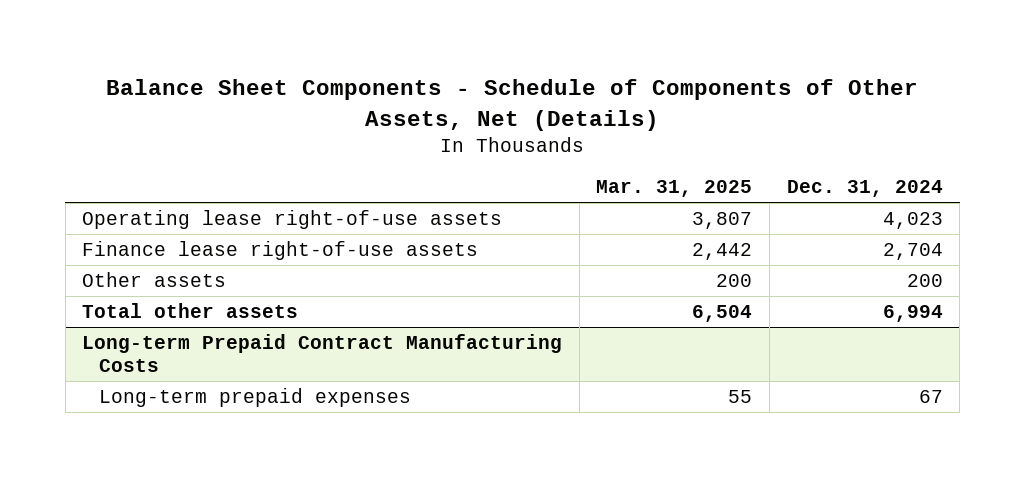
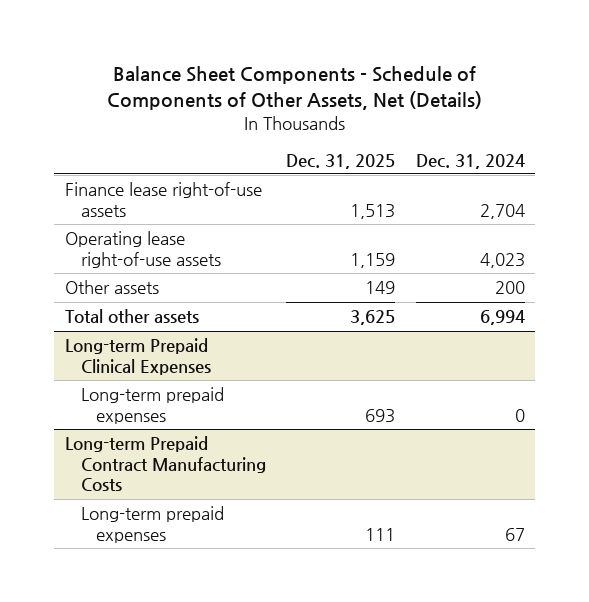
- | Mar. 31, 2025 | Dec. 31, 2024
+ | Dec. 31, 2025 | Dec. 31, 2024
moved down: Operating lease right-of-use assets | 1,159 | 4,023
+ Long-term Prepaid Clinical Expenses
+ Long-term prepaid expenses | 693 | 0

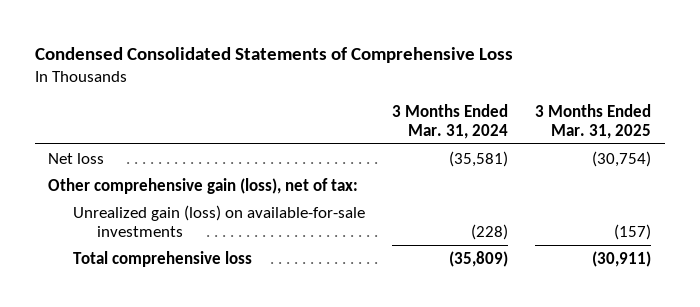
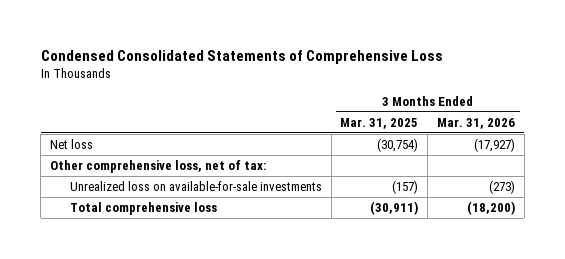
- | 3 Months Ended Mar. 31, 2024 | 3 Months Ended Mar. 31, 2025
+ | 3 Months Ended Mar. 31, 2025 | 3 Months Ended Mar. 31, 2026
- Other comprehensive gain (loss), net of tax:
- Unrealized gain (loss) on available-for-sale investments | (228) | (157)
+ Other comprehensive loss, net of tax:
+ Unrealized loss on available-for-sale investments | (157) | (273)

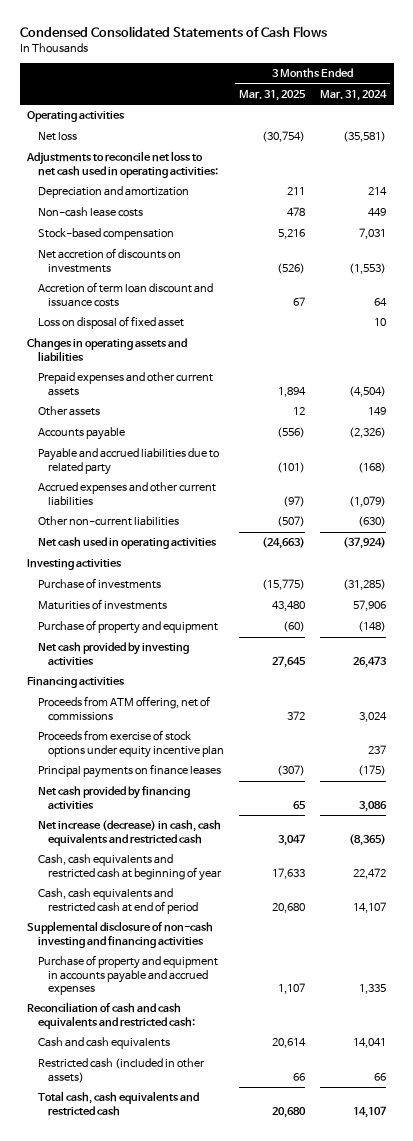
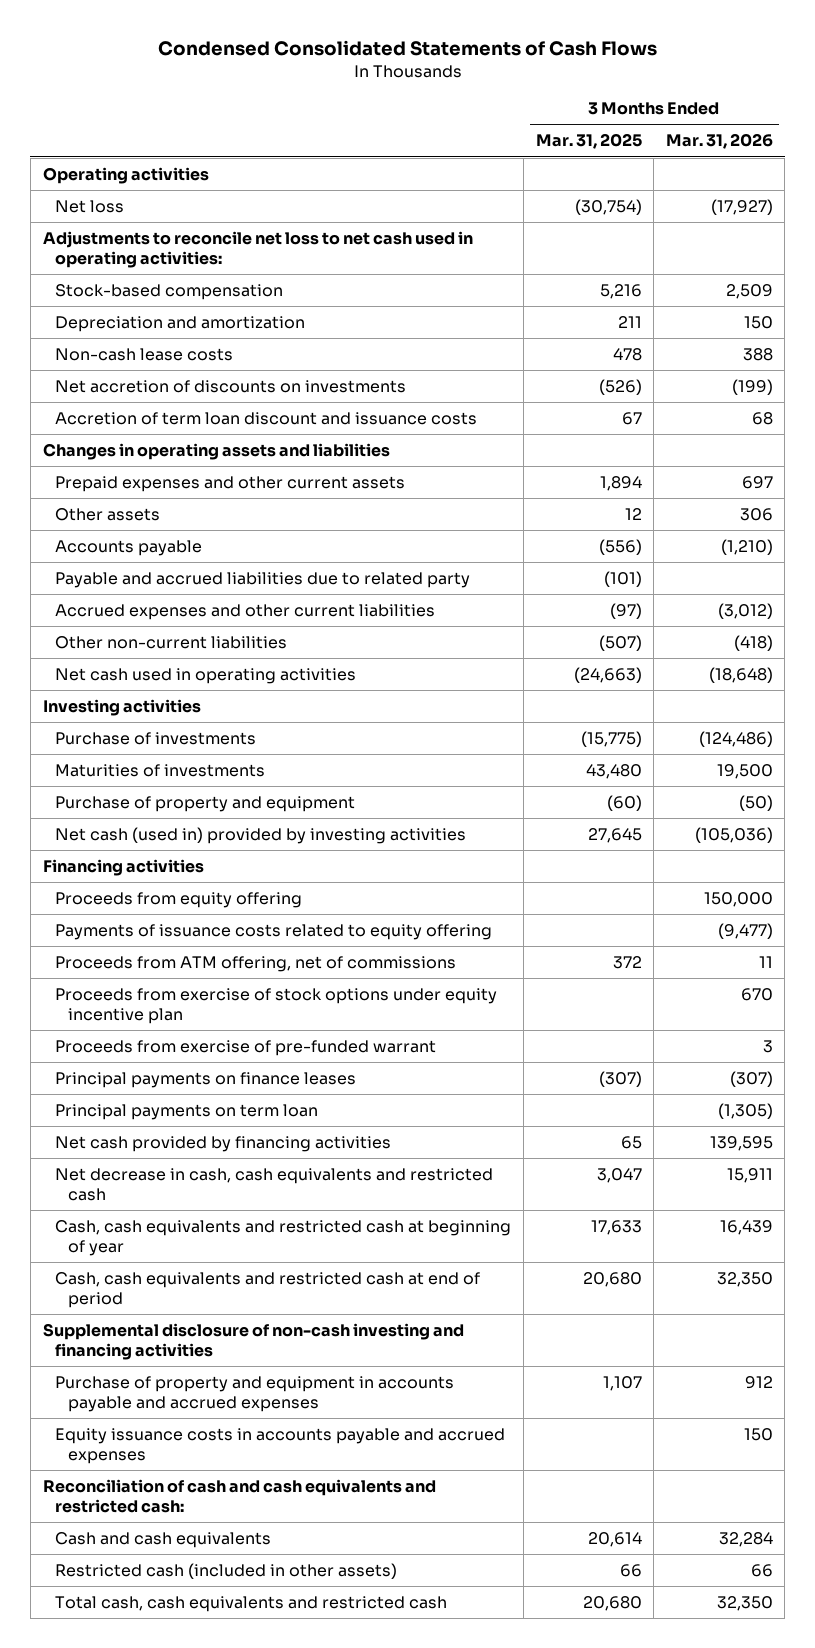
- | 3 Months Ended Mar. 31, 2025 | 3 Months Ended Mar. 31, 2024
+ | 3 Months Ended Mar. 31, 2025 | 3 Months Ended Mar. 31, 2026
moved up: Stock-based compensation | 5,216 | 2,509
- Loss on disposal of fixed asset | | 10
- Net cash provided by investing activities | 27,645 | 26,473
+ Net cash (used in) provided by investing activities | 27,645 | (105,036)
+ Proceeds from equity offering | | 150,000
+ Payments of issuance costs related to equity offering | | (9,477)
+ Proceeds from exercise of pre-funded warrant | | 3
+ Principal payments on term loan | | (1,305)
- Net increase (decrease) in cash, cash equivalents and restricted cash | 3,047 | (8,365)
+ Net decrease in cash, cash equivalents and restricted cash | 3,047 | 15,911
+ Equity issuance costs in accounts payable and accrued expenses | | 150

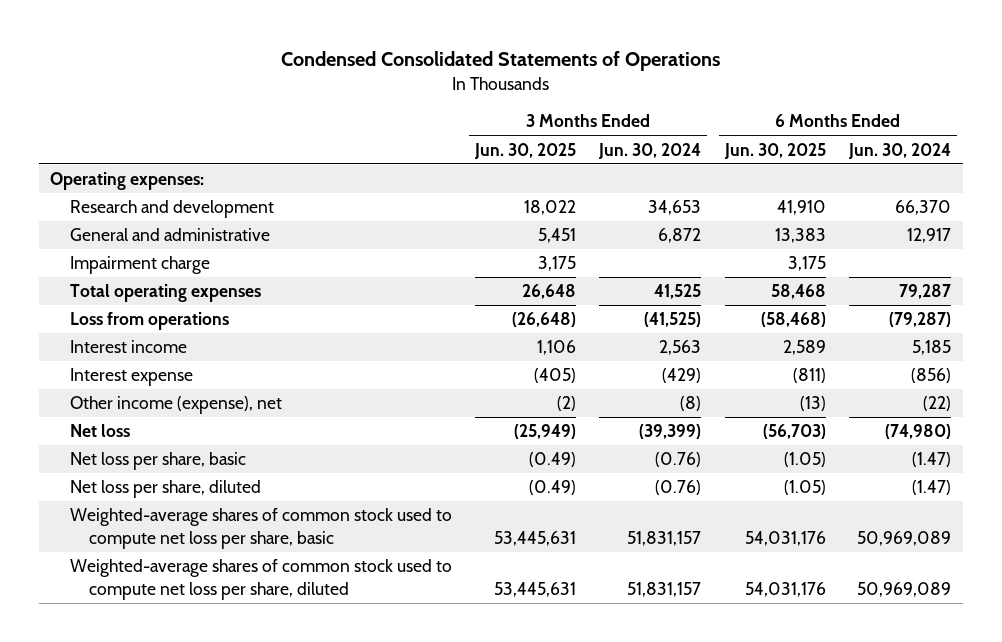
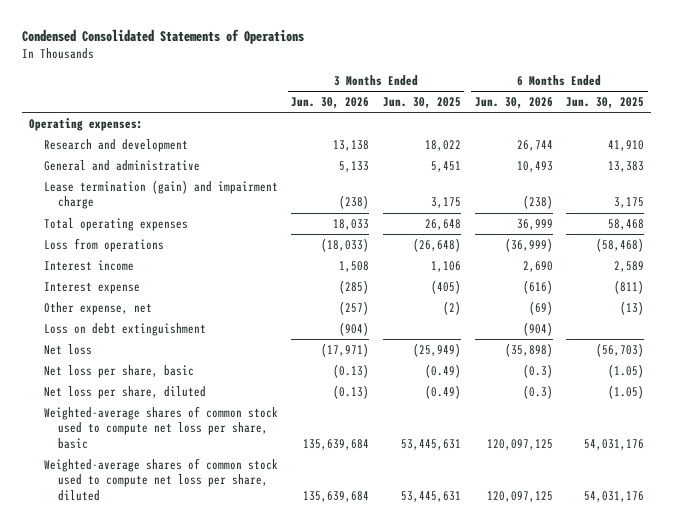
- | 3 Months Ended Jun. 30, 2025 | 3 Months Ended Jun. 30, 2024 | 6 Months Ended Jun. 30, 2025 | 6 Months Ended Jun. 30, 2024
+ | 3 Months Ended Jun. 30, 2026 | 3 Months Ended Jun. 30, 2025 | 6 Months Ended Jun. 30, 2026 | 6 Months Ended Jun. 30, 2025
- Impairment charge | 3,175 | | 3,175 |
+ Lease termination (gain) and impairment charge | (238) | 3,175 | (238) | 3,175
- Other income (expense), net | (2) | (8) | (13) | (22)
+ Other expense, net | (257) | (2) | (69) | (13)
+ Loss on debt extinguishment | (904) | | (904) |

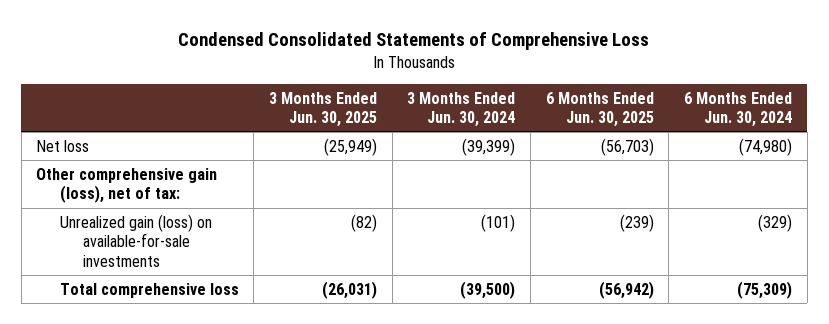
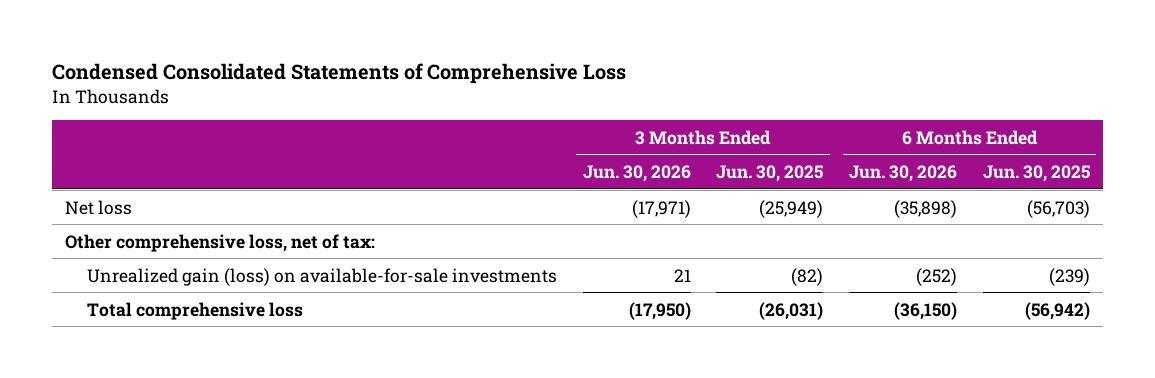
- | 3 Months Ended Jun. 30, 2025 | 3 Months Ended Jun. 30, 2024 | 6 Months Ended Jun. 30, 2025 | 6 Months Ended Jun. 30, 2024
+ | 3 Months Ended Jun. 30, 2026 | 3 Months Ended Jun. 30, 2025 | 6 Months Ended Jun. 30, 2026 | 6 Months Ended Jun. 30, 2025
- Other comprehensive gain (loss), net of tax:
+ Other comprehensive loss, net of tax:

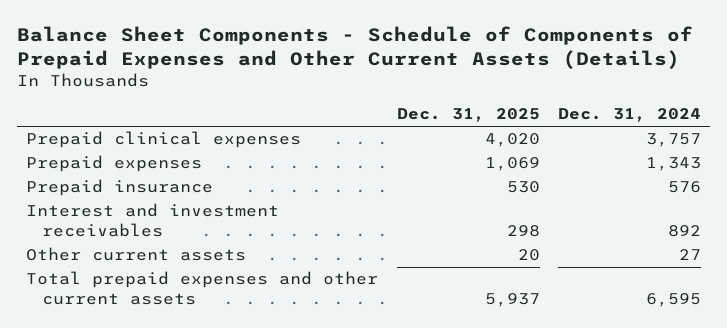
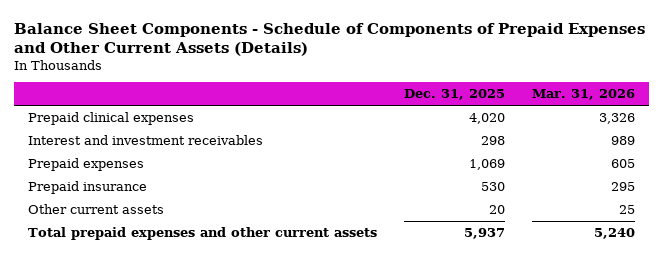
- | Dec. 31, 2025 | Dec. 31, 2024
+ | Dec. 31, 2025 | Mar. 31, 2026
moved up: Interest and investment receivables | 298 | 989

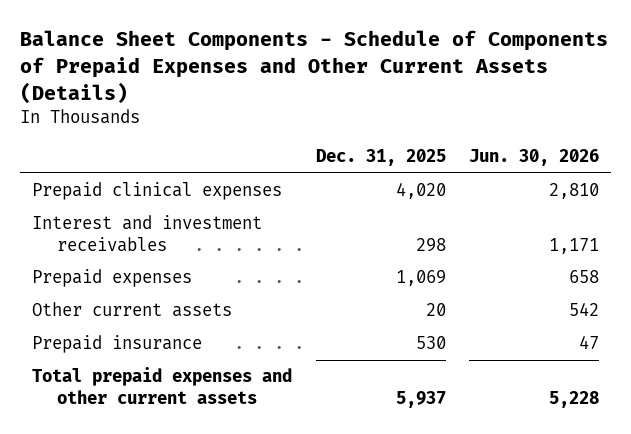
- | Dec. 31, 2025 | Mar. 31, 2026
+ | Dec. 31, 2025 | Jun. 30, 2026
moved down: Prepaid insurance | 530 | 47

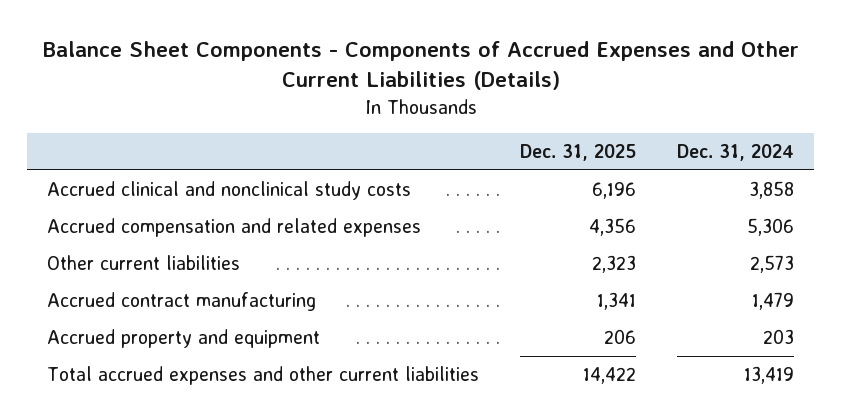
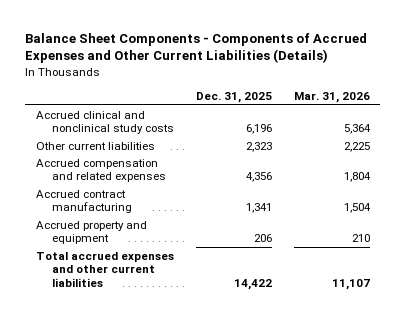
- | Dec. 31, 2025 | Dec. 31, 2024
+ | Dec. 31, 2025 | Mar. 31, 2026
moved down: Accrued compensation and related expenses | 4,356 | 1,804

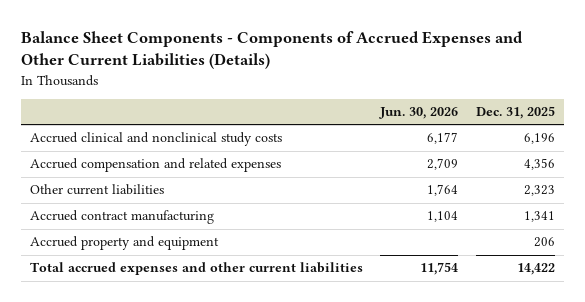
- | Dec. 31, 2025 | Mar. 31, 2026
+ | Jun. 30, 2026 | Dec. 31, 2025
moved down: Other current liabilities | 1,764 | 2,323

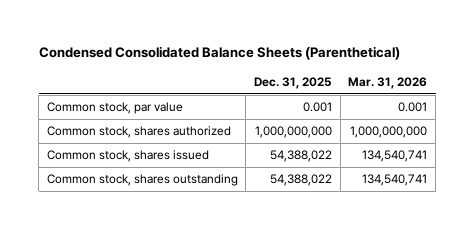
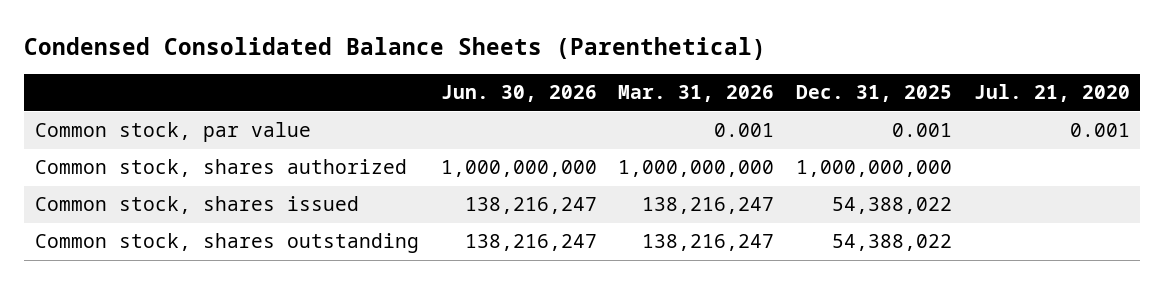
- | Dec. 31, 2025 | Mar. 31, 2026
+ | Jun. 30, 2026 | Mar. 31, 2026 | Dec. 31, 2025 | Jul. 21, 2020
- Common stock, shares issued | 54,388,022 | 134,540,741
- Common stock, shares outstanding | 54,388,022 | 134,540,741
+ Common stock, shares issued | 138,216,247 | 138,216,247 | 54,388,022 |
+ Common stock, shares outstanding | 138,216,247 | 138,216,247 | 54,388,022 |

